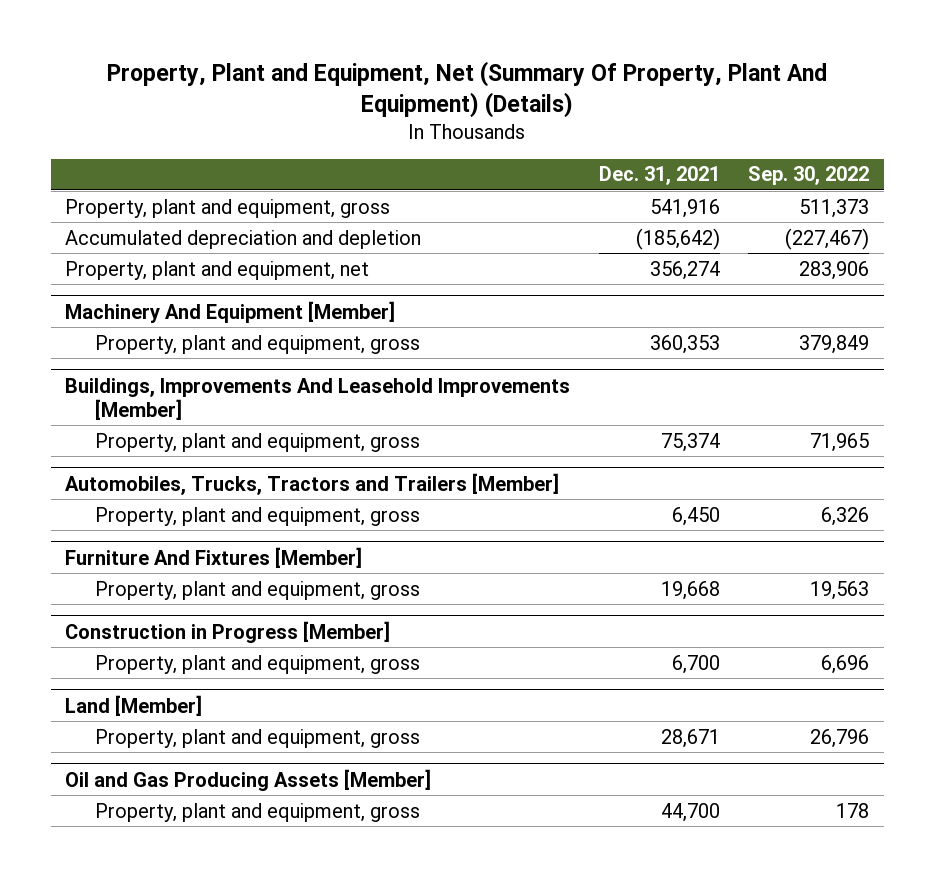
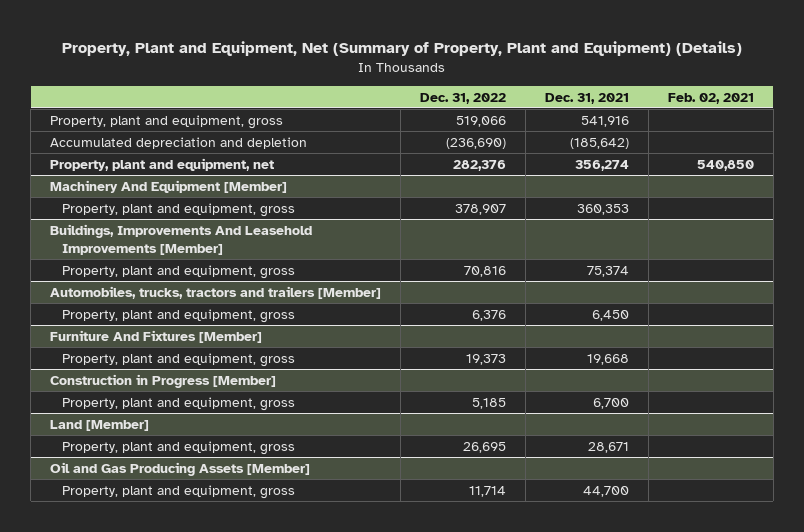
- Property, Plant and Equipment, Net (Summary Of Property, Plant And Equipment) (Details)
+ Property, Plant and Equipment, Net (Summary of Property, Plant and Equipment) (Details)
- | Dec. 31, 2021 | Sep. 30, 2022
+ | Dec. 31, 2022 | Dec. 31, 2021 | Feb. 02, 2021
- Automobiles, Trucks, Tractors and Trailers [Member]
+ Automobiles, trucks, tractors and trailers [Member]

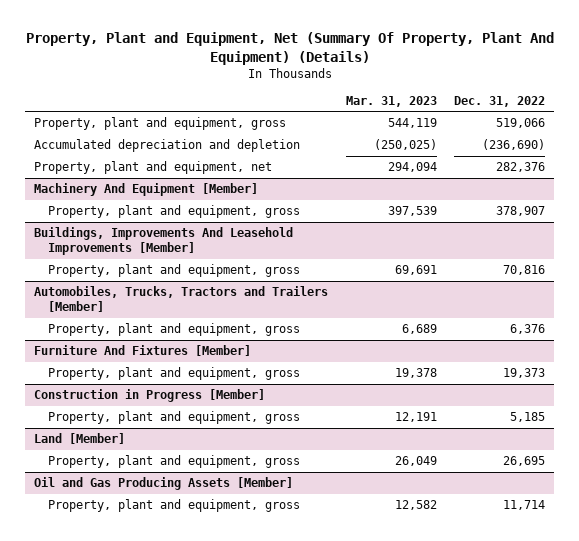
- Property, Plant and Equipment, Net (Summary of Property, Plant and Equipment) (Details)
+ Property, Plant and Equipment, Net (Summary Of Property, Plant And Equipment) (Details)
- | Dec. 31, 2022 | Dec. 31, 2021 | Feb. 02, 2021
+ | Mar. 31, 2023 | Dec. 31, 2022
- Automobiles, trucks, tractors and trailers [Member]
+ Automobiles, Trucks, Tractors and Trailers [Member]

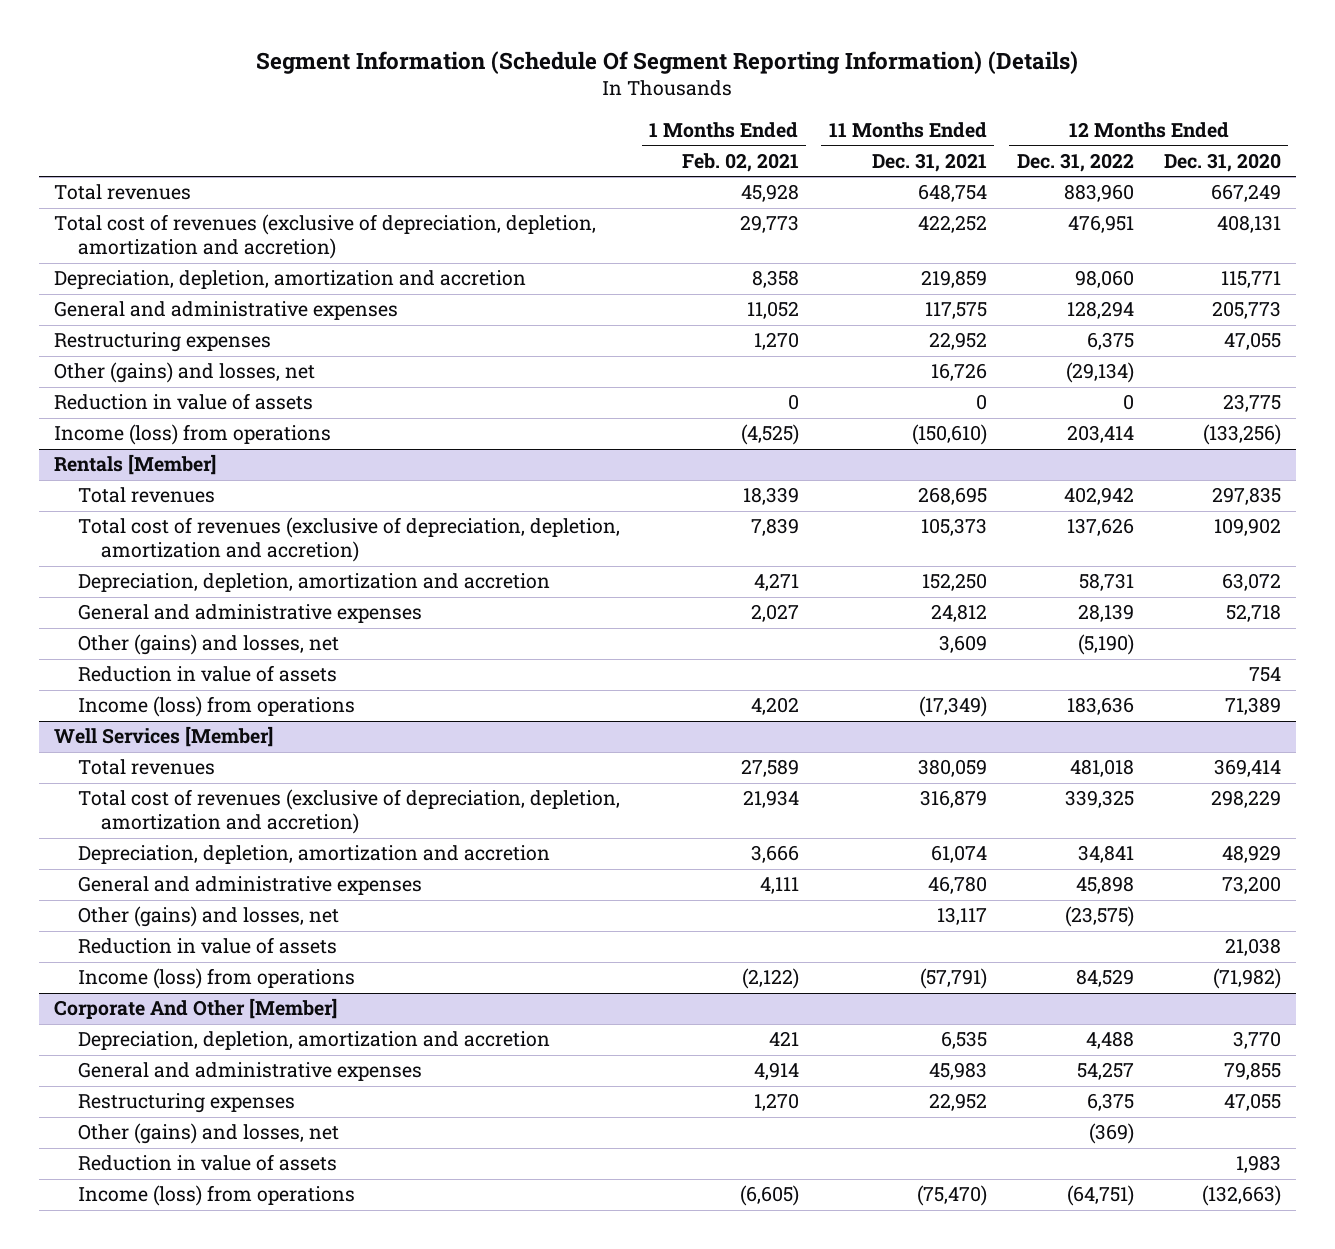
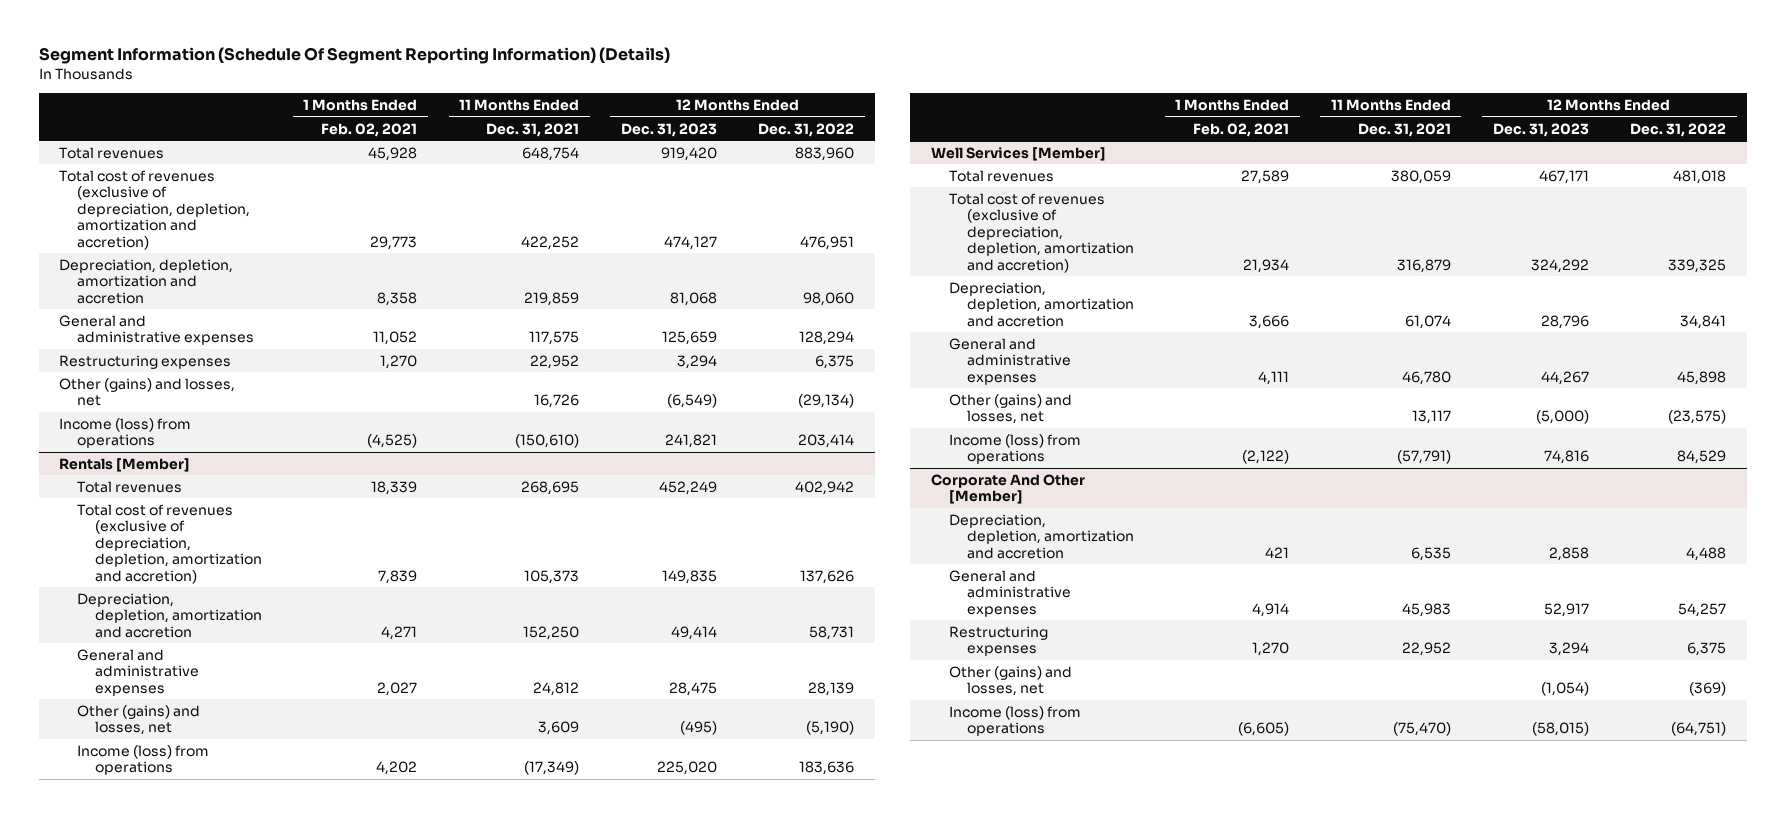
- | 1 Months Ended Feb. 02, 2021 | 11 Months Ended Dec. 31, 2021 | 12 Months Ended Dec. 31, 2022 | 12 Months Ended Dec. 31, 2020
+ | 1 Months Ended Feb. 02, 2021 | 11 Months Ended Dec. 31, 2021 | 12 Months Ended Dec. 31, 2023 | 12 Months Ended Dec. 31, 2022
- Reduction in value of assets | 0 | 0 | 0 | 23,775
@ Rentals [Member]
- Reduction in value of assets | | | | 754
@ Well Services [Member]
- Reduction in value of assets | | | | 21,038
@ Corporate And Other [Member]
- Reduction in value of assets | | | | 1,983

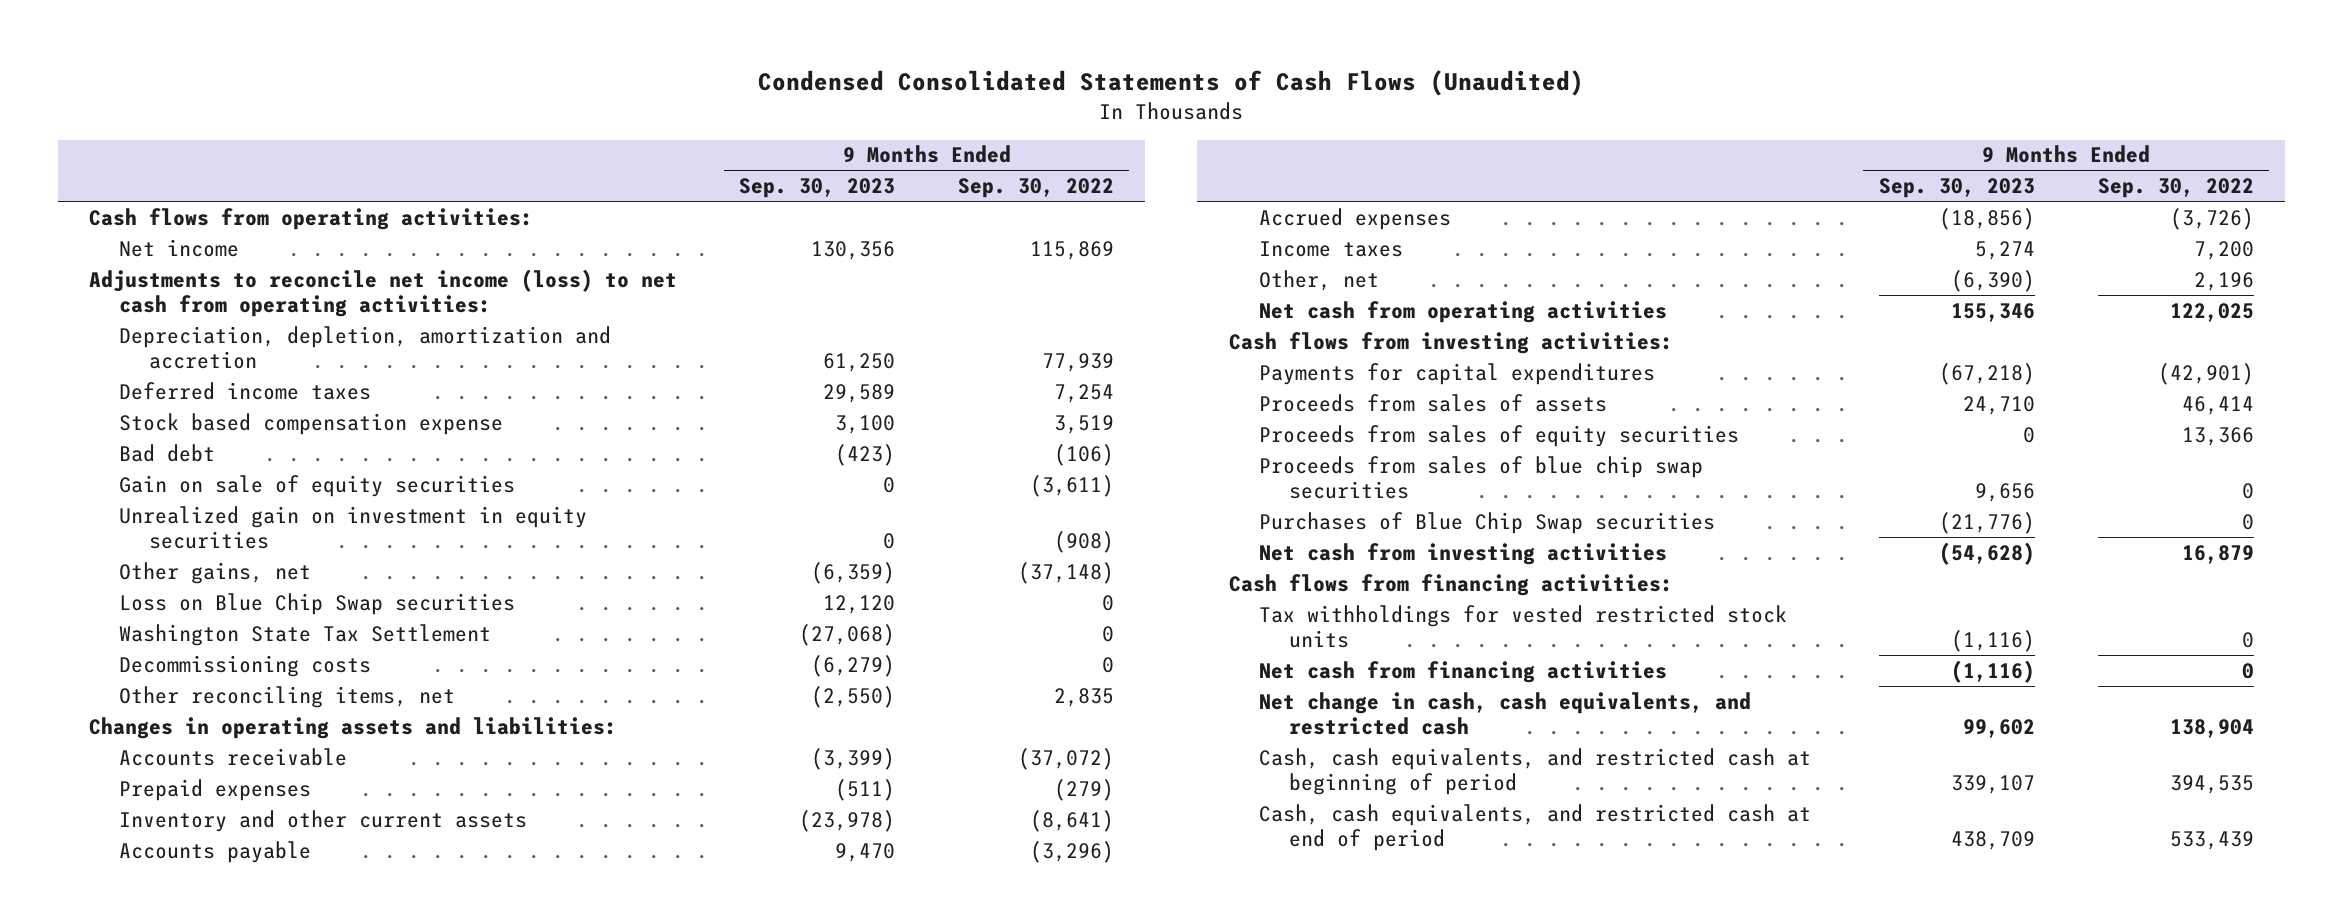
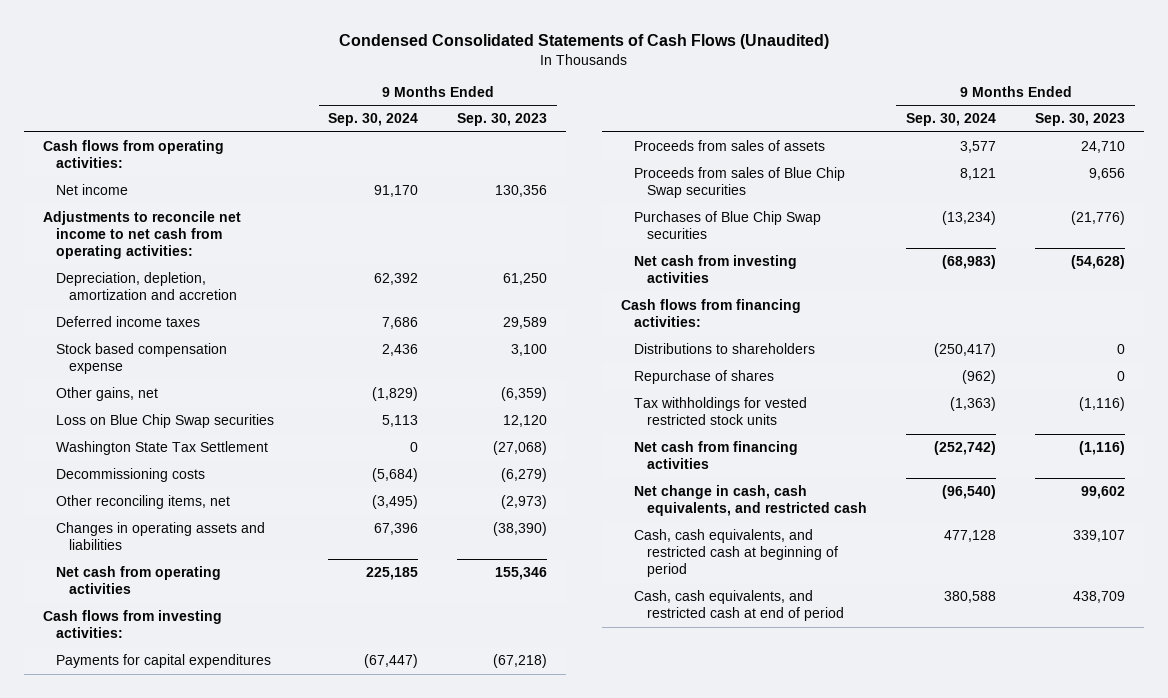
- | 9 Months Ended Sep. 30, 2023 | 9 Months Ended Sep. 30, 2022
+ | 9 Months Ended Sep. 30, 2024 | 9 Months Ended Sep. 30, 2023
- Adjustments to reconcile net income (loss) to net cash from operating activities:
+ Adjustments to reconcile net income to net cash from operating activities:
- Bad debt | (423) | (106)
- Gain on sale of equity securities | 0 | (3,611)
- Unrealized gain on investment in equity securities | 0 | (908)
- Other reconciling items, net | (2,550) | 2,835
- Changes in operating assets and liabilities:
- Accounts receivable | (3,399) | (37,072)
- Prepaid expenses | (511) | (279)
- Inventory and other current assets | (23,978) | (8,641)
- Accounts payable | 9,470 | (3,296)
- Accrued expenses | (18,856) | (3,726)
- Income taxes | 5,274 | 7,200
- Other, net | (6,390) | 2,196
+ Other reconciling items, net | (3,495) | (2,973)
+ Changes in operating assets and liabilities | 67,396 | (38,390)
- Proceeds from sales of equity securities | 0 | 13,366
- Proceeds from sales of blue chip swap securities | 9,656 | 0
+ Proceeds from sales of Blue Chip Swap securities | 8,121 | 9,656
+ Distributions to shareholders | (250,417) | 0
+ Repurchase of shares | (962) | 0

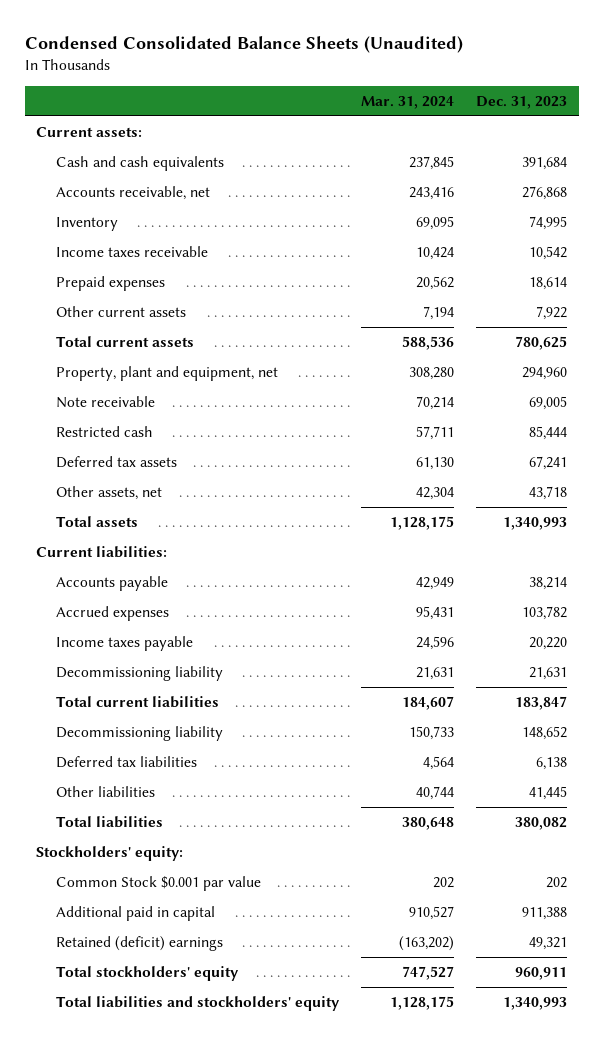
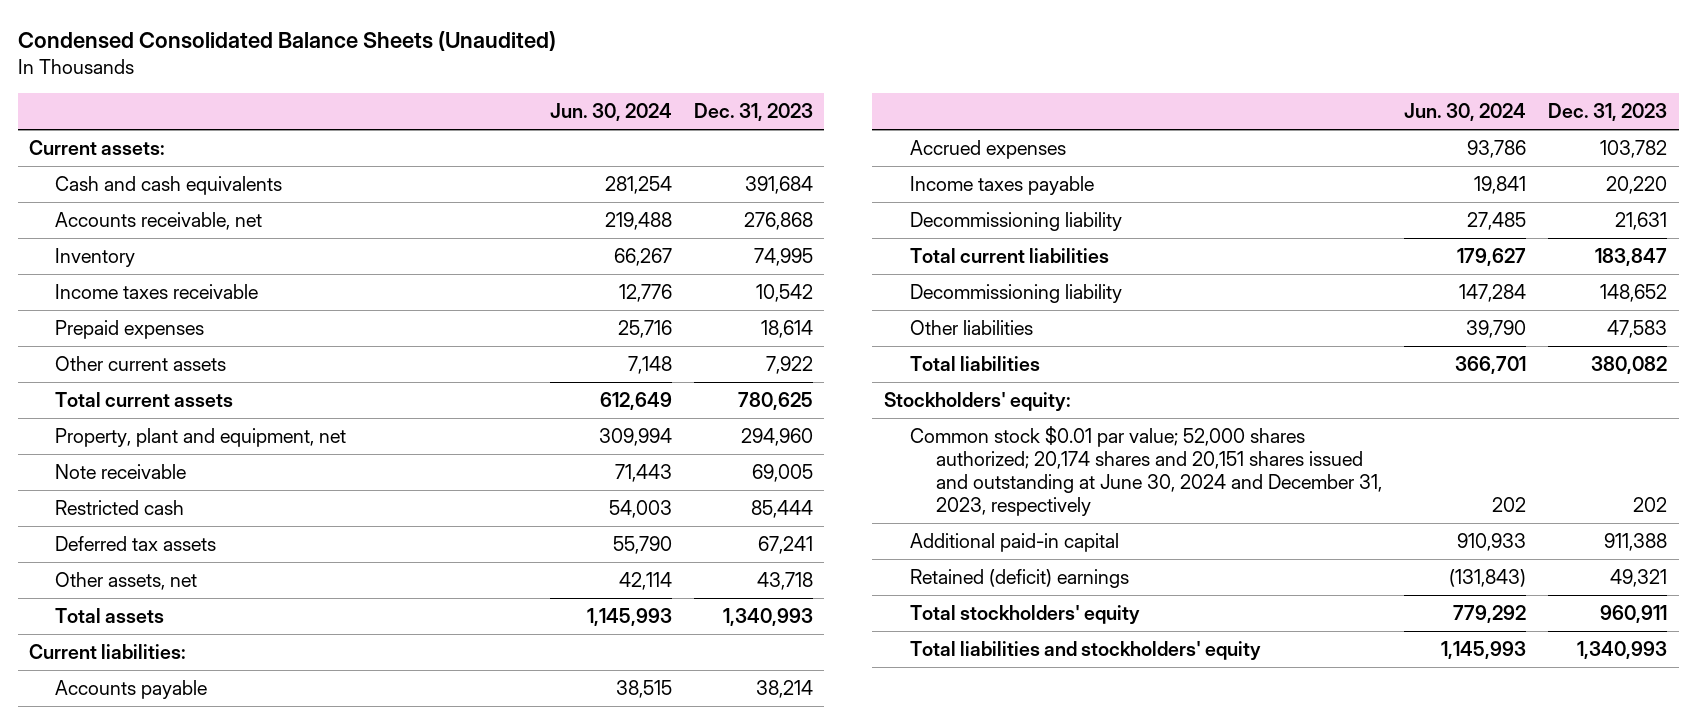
- | Mar. 31, 2024 | Dec. 31, 2023
+ | Jun. 30, 2024 | Dec. 31, 2023
- Deferred tax liabilities | 4,564 | 6,138
- Other liabilities | 40,744 | 41,445
+ Other liabilities | 39,790 | 47,583
- Common Stock $0.001 par value | 202 | 202
- Additional paid in capital | 910,527 | 911,388
+ Common stock $0.01 par value; 52,000 shares authorized; 20,174 shares and 20,151 shares issued and outstanding at June 30, 2024 and December 31, 2023, respectively | 202 | 202
+ Additional paid-in capital | 910,933 | 911,388

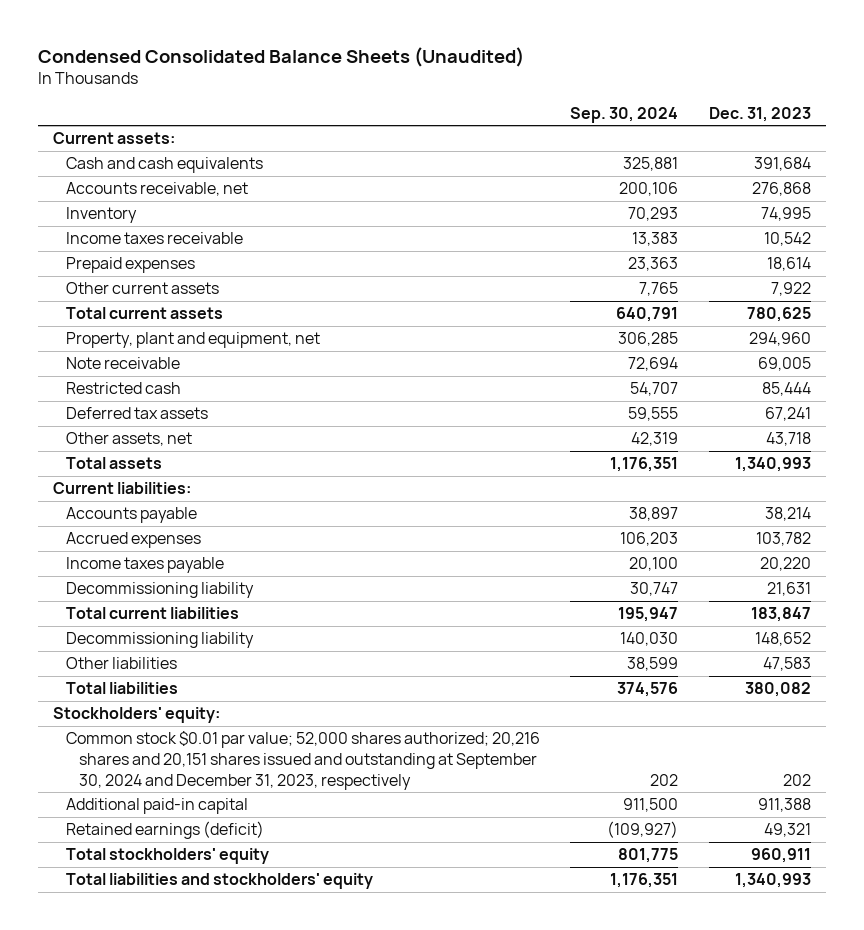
- | Jun. 30, 2024 | Dec. 31, 2023
+ | Sep. 30, 2024 | Dec. 31, 2023
- Common stock $0.01 par value; 52,000 shares authorized; 20,174 shares and 20,151 shares issued and outstanding at June 30, 2024 and December 31, 2023, respectively | 202 | 202
+ Common stock $0.01 par value; 52,000 shares authorized; 20,216 shares and 20,151 shares issued and outstanding at September 30, 2024 and December 31, 2023, respectively | 202 | 202
- Retained (deficit) earnings | (131,843) | 49,321
+ Retained earnings (deficit) | (109,927) | 49,321

